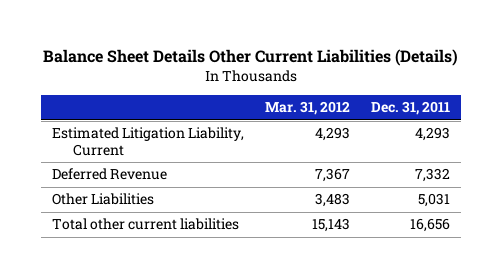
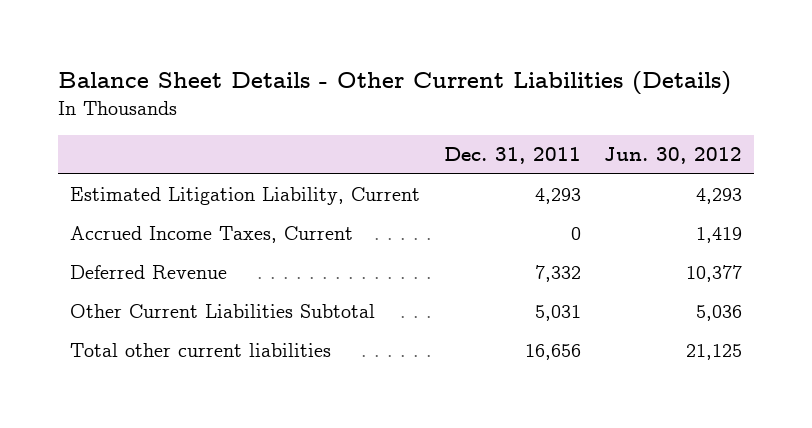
- Balance Sheet Details Other Current Liabilities (Details)
+ Balance Sheet Details - Other Current Liabilities (Details)
- | Mar. 31, 2012 | Dec. 31, 2011
+ | Dec. 31, 2011 | Jun. 30, 2012
+ Accrued Income Taxes, Current | 0 | 1,419
- Other Liabilities | 3,483 | 5,031
+ Other Current Liabilities Subtotal | 5,031 | 5,036

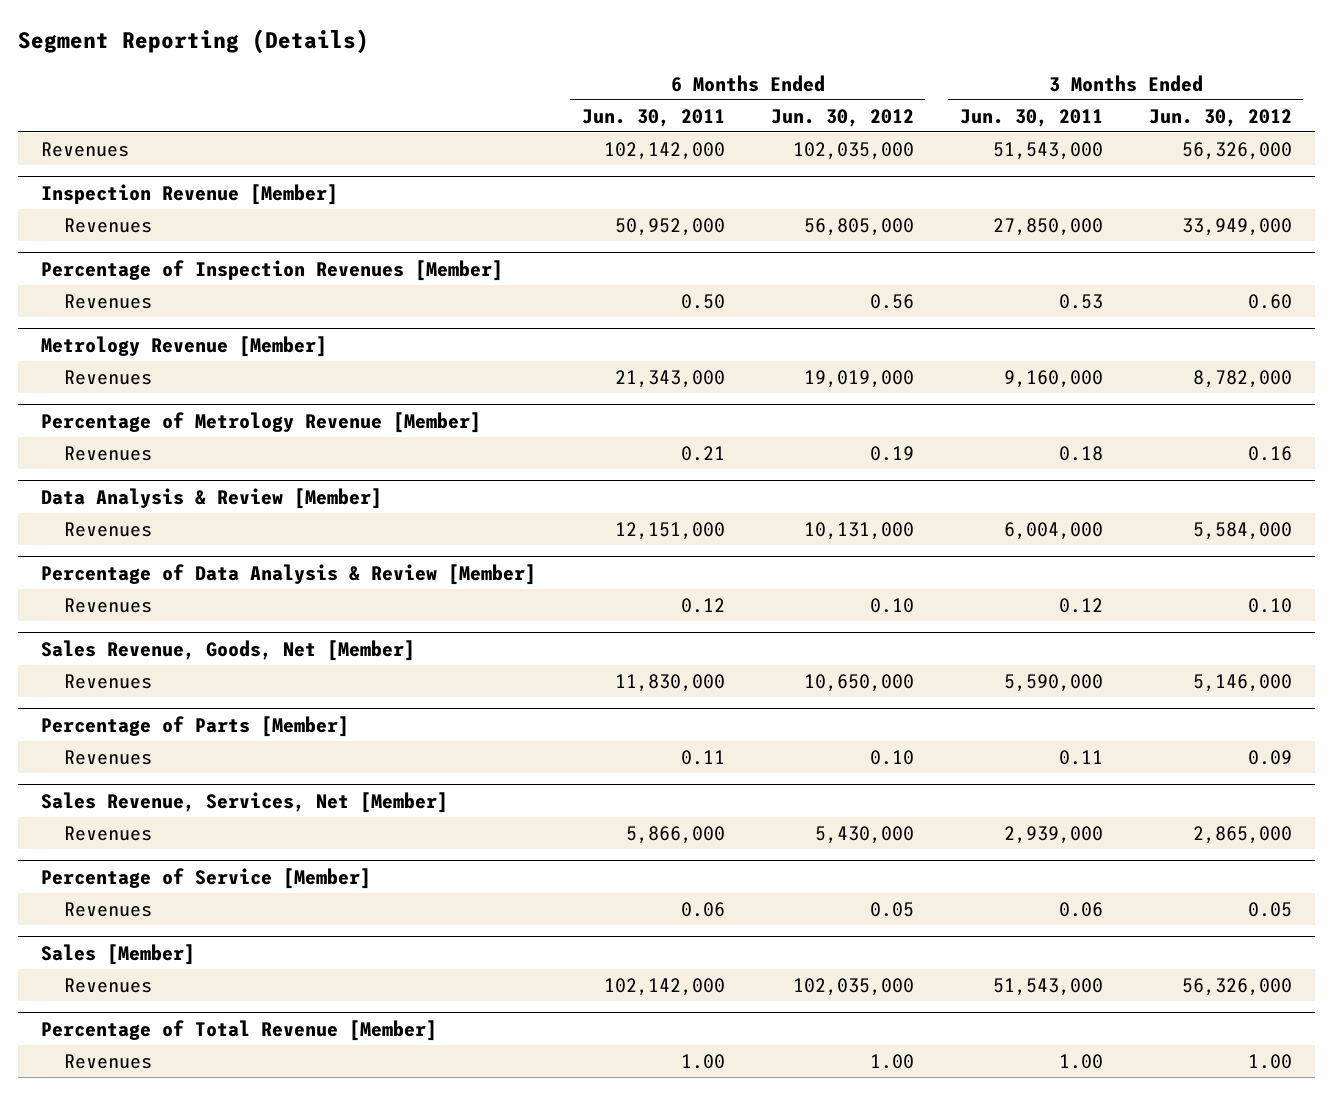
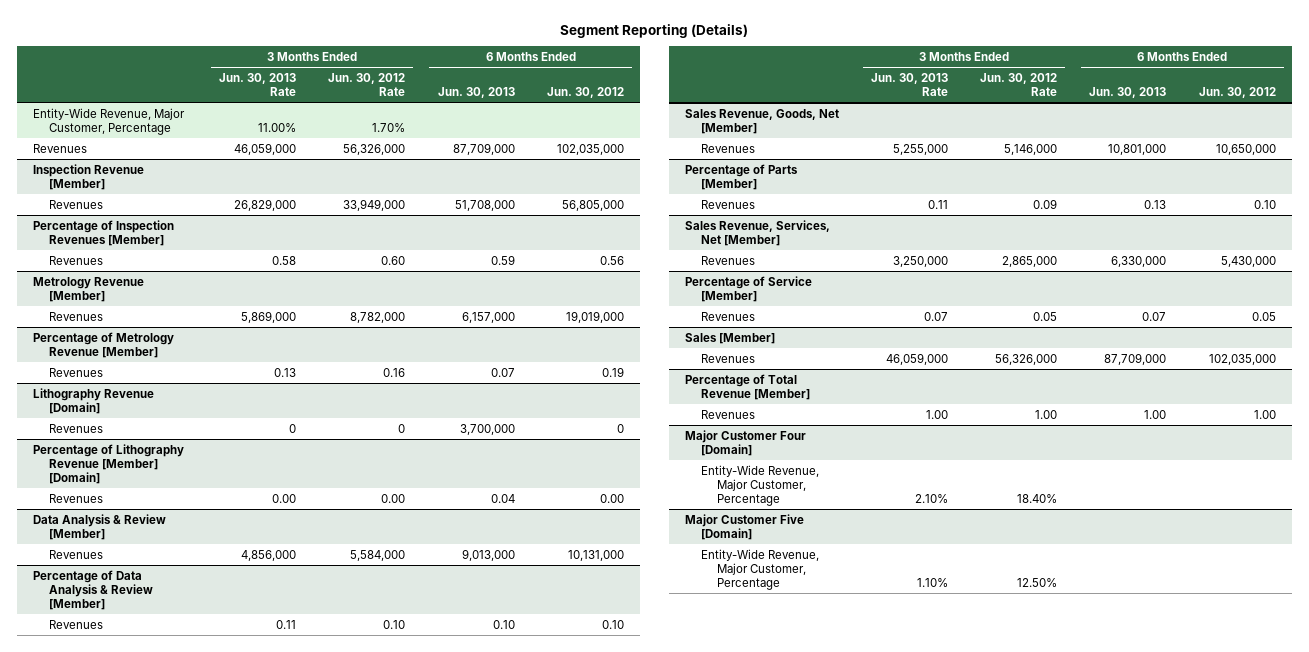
- | 6 Months Ended Jun. 30, 2011 | 6 Months Ended Jun. 30, 2012 | 3 Months Ended Jun. 30, 2011 | 3 Months Ended Jun. 30, 2012
+ | 3 Months Ended Jun. 30, 2013 Rate | 3 Months Ended Jun. 30, 2012 Rate | 6 Months Ended Jun. 30, 2013 | 6 Months Ended Jun. 30, 2012
+ Entity-Wide Revenue, Major Customer, Percentage | 11.00% | 1.70% | |
+ Lithography Revenue [Domain]
+ Revenues | 0 | 0 | 3,700,000 | 0
+ Percentage of Lithography Revenue [Member] [Domain]
+ Revenues | 0.00 | 0.00 | 0.04 | 0.00
+ Major Customer Four [Domain]
+ Entity-Wide Revenue, Major Customer, Percentage | 2.10% | 18.40% | |
+ Major Customer Five [Domain]
+ Entity-Wide Revenue, Major Customer, Percentage | 1.10% | 12.50% | |

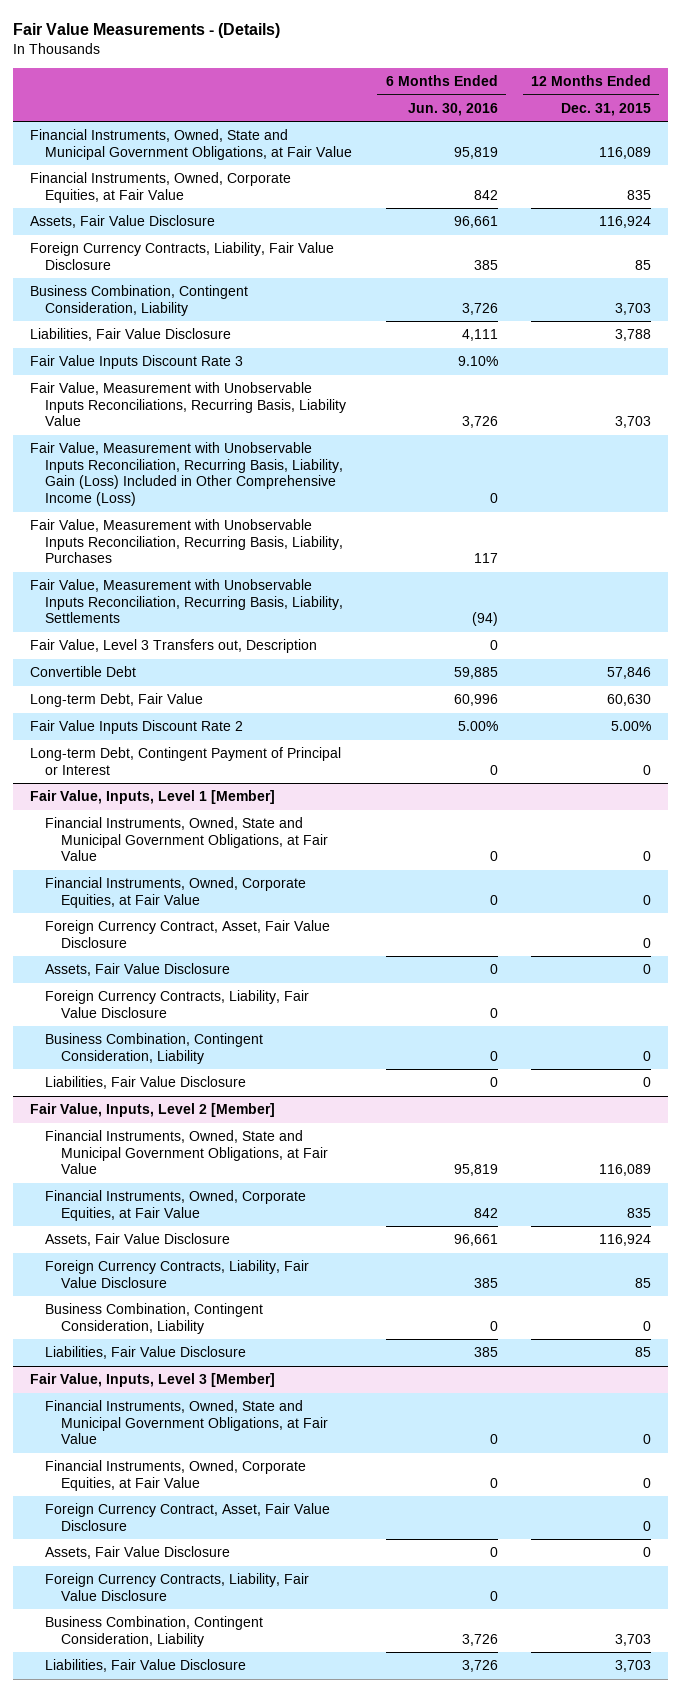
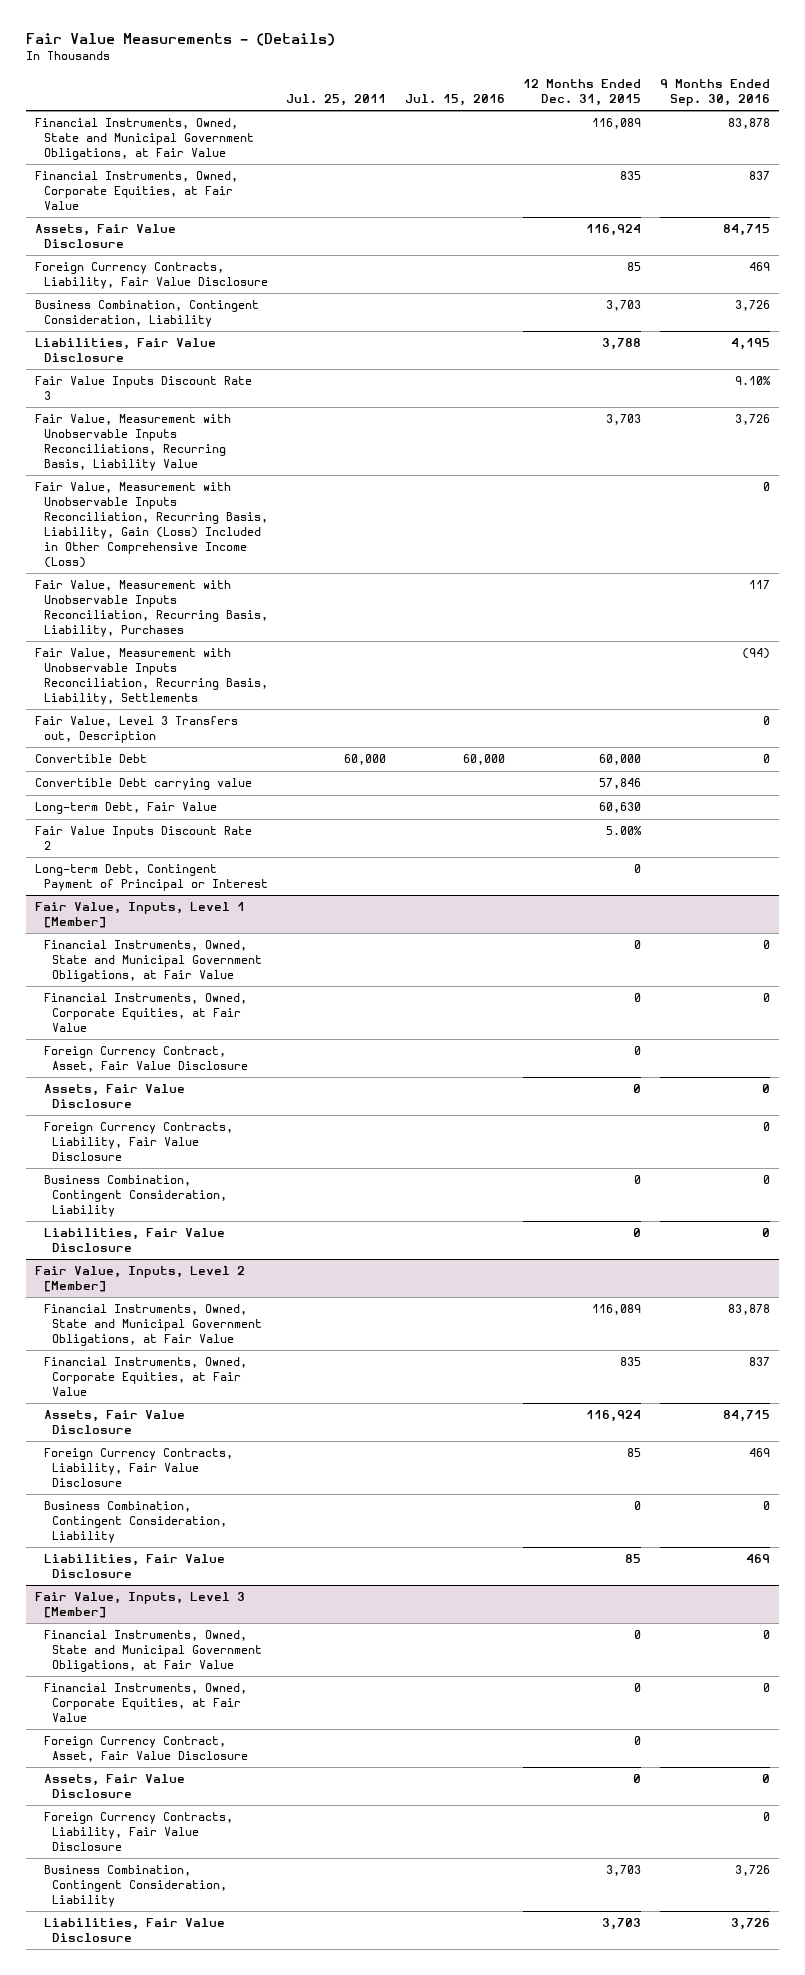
- | 6 Months Ended Jun. 30, 2016 | 12 Months Ended Dec. 31, 2015
+ | Jul. 25, 2011 | Jul. 15, 2016 | 12 Months Ended Dec. 31, 2015 | 9 Months Ended Sep. 30, 2016
- Convertible Debt | 59,885 | 57,846
+ Convertible Debt | 60,000 | 60,000 | 60,000 | 0
+ Convertible Debt carrying value | | | 57,846 |

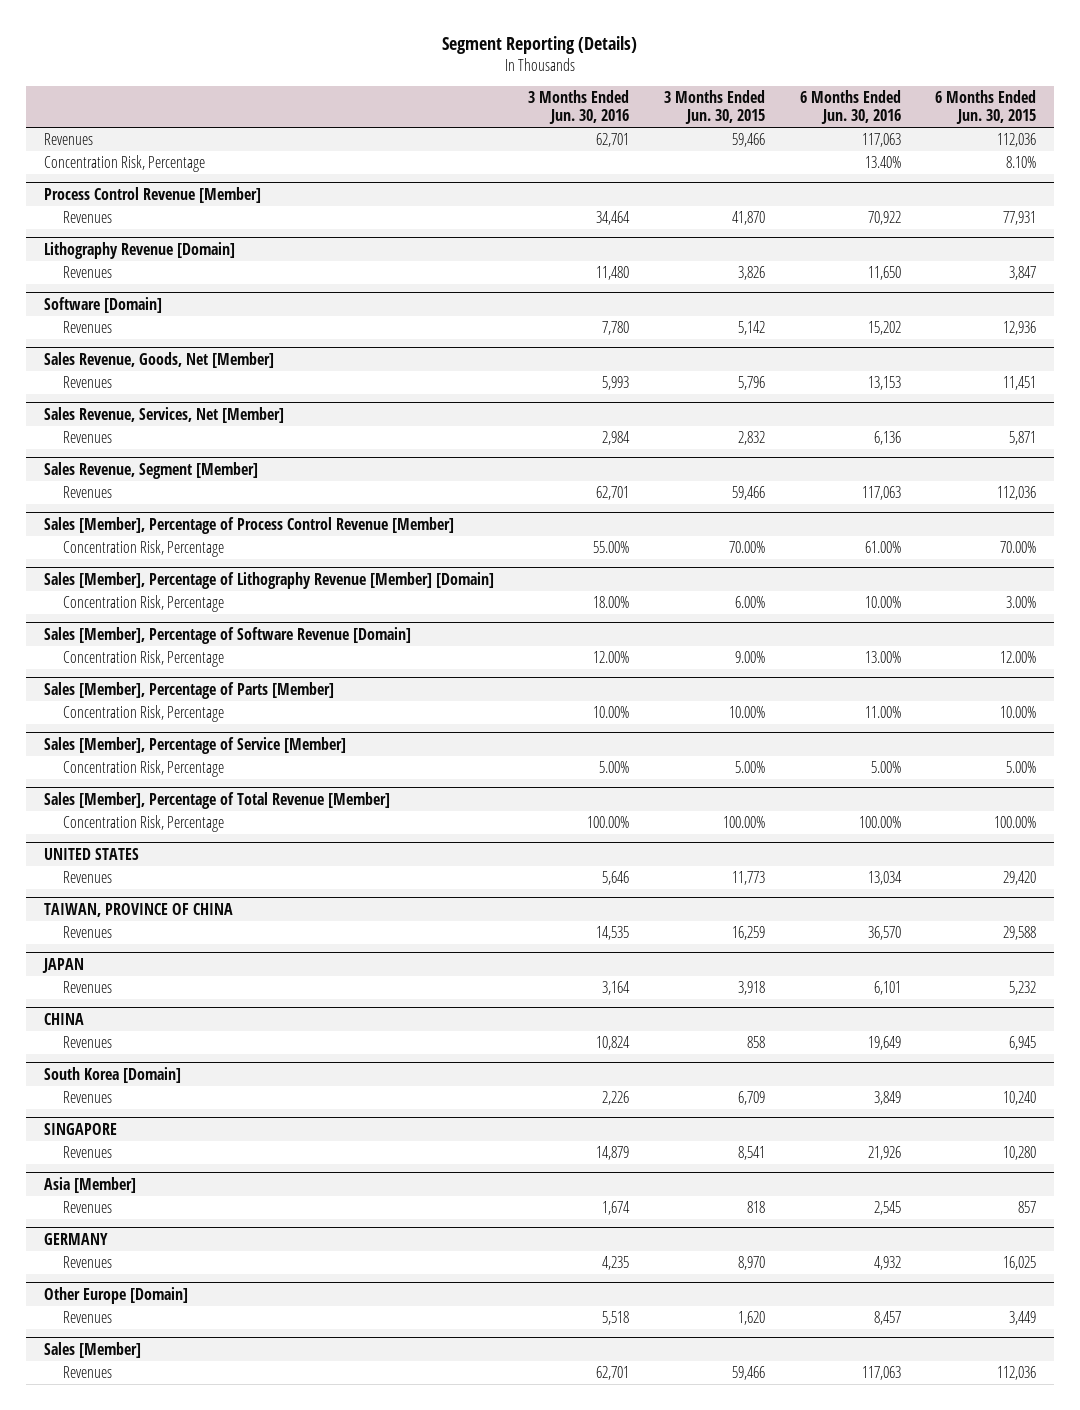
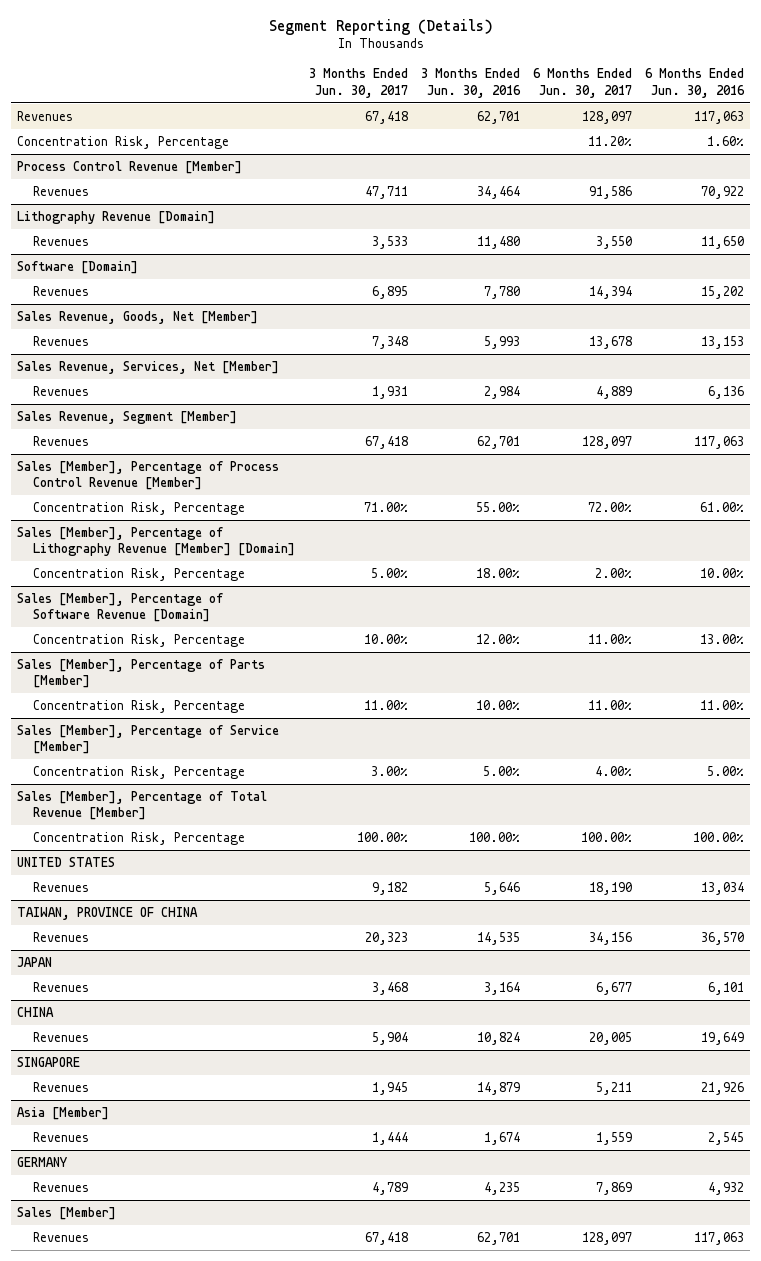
- | 3 Months Ended Jun. 30, 2016 | 3 Months Ended Jun. 30, 2015 | 6 Months Ended Jun. 30, 2016 | 6 Months Ended Jun. 30, 2015
+ | 3 Months Ended Jun. 30, 2017 | 3 Months Ended Jun. 30, 2016 | 6 Months Ended Jun. 30, 2017 | 6 Months Ended Jun. 30, 2016
- Concentration Risk, Percentage | | | 13.40% | 8.10%
+ Concentration Risk, Percentage | | | 11.20% | 1.60%
- South Korea [Domain]
- Revenues | 2,226 | 6,709 | 3,849 | 10,240
- Other Europe [Domain]
- Revenues | 5,518 | 1,620 | 8,457 | 3,449

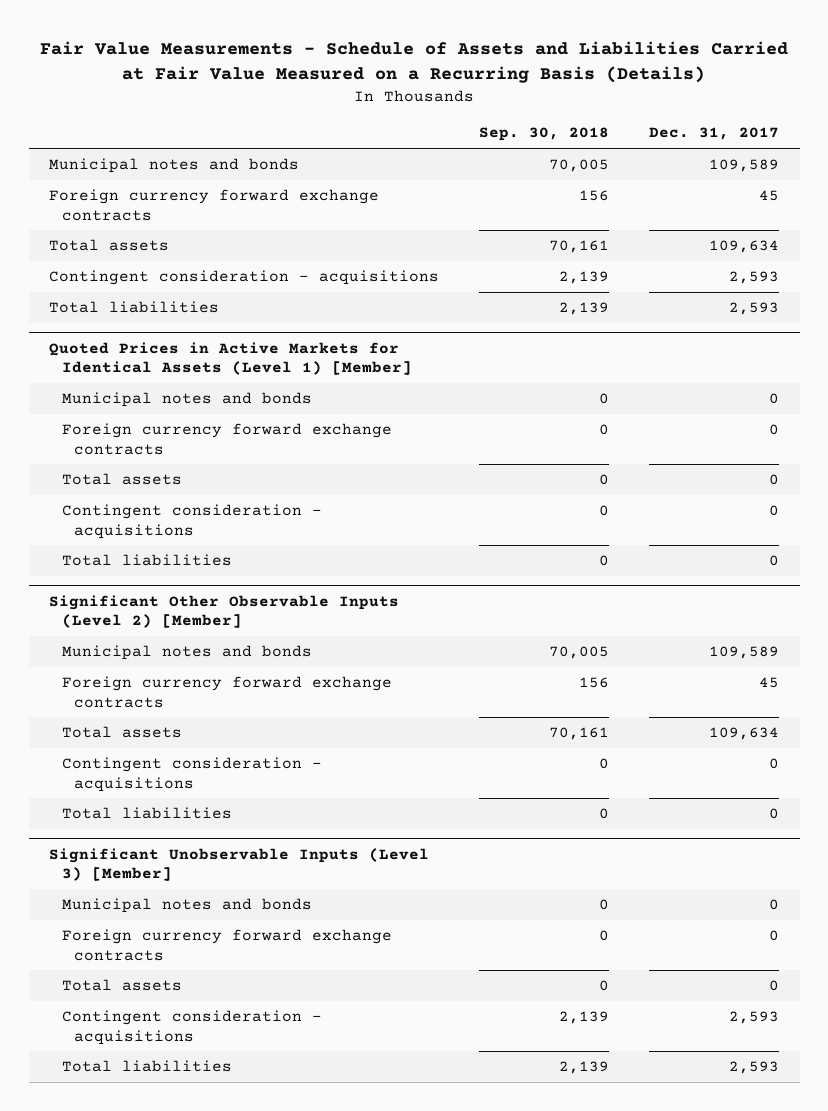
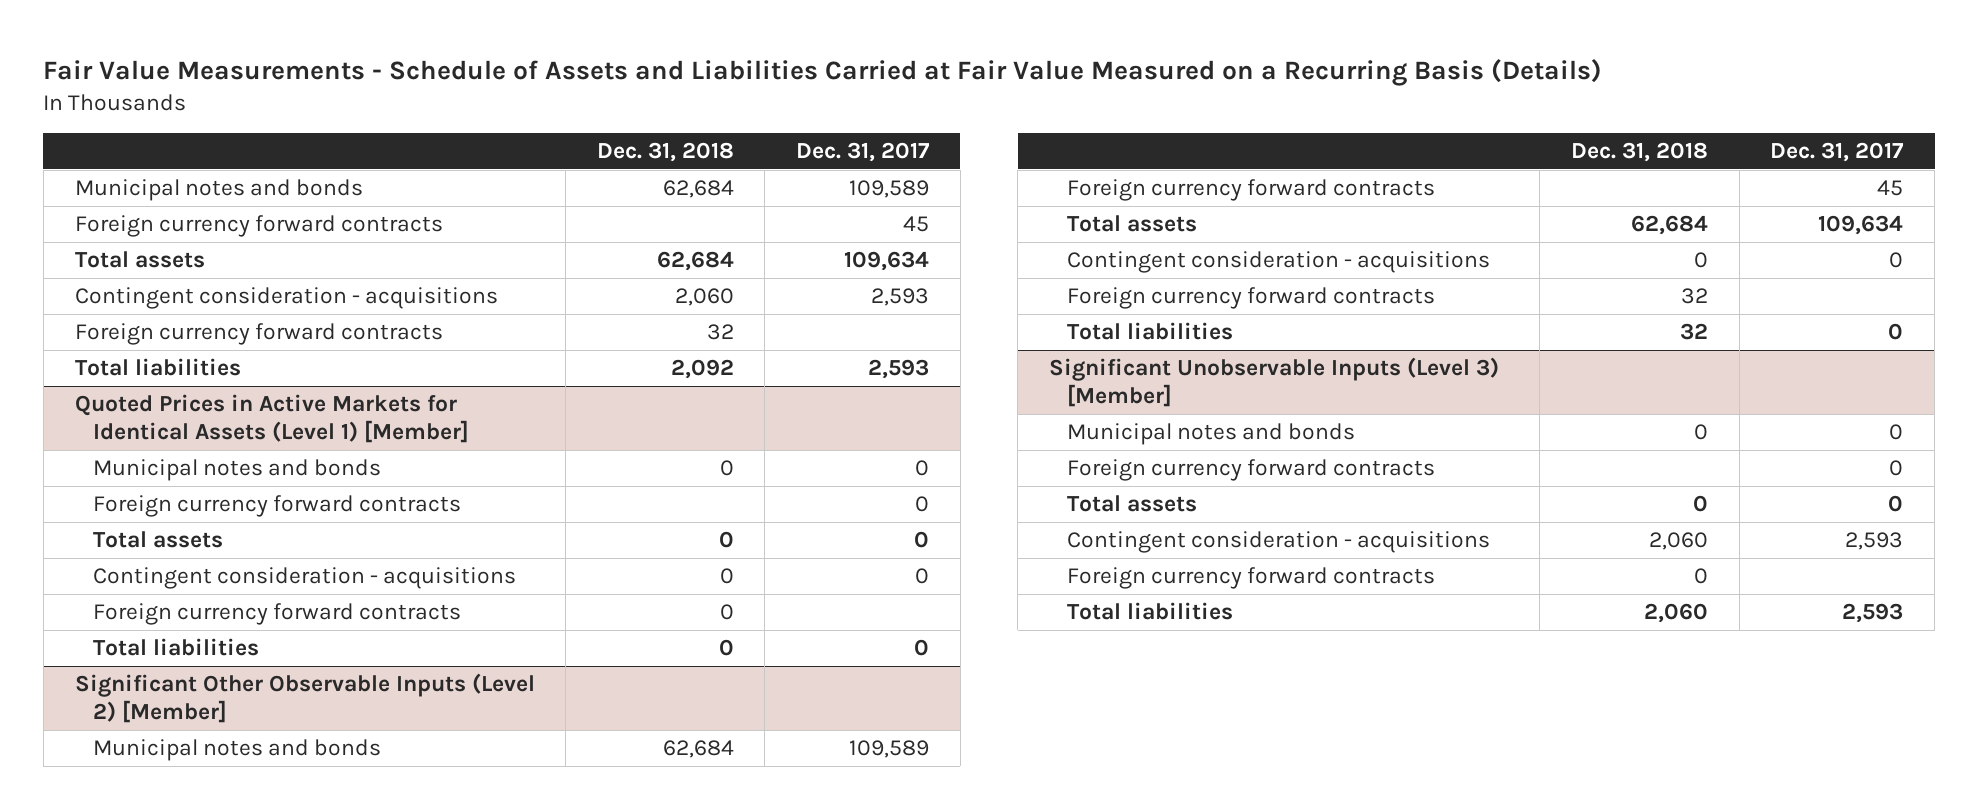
- | Sep. 30, 2018 | Dec. 31, 2017
+ | Dec. 31, 2018 | Dec. 31, 2017
- Foreign currency forward exchange contracts | 156 | 45
+ Foreign currency forward contracts | | 45
+ Foreign currency forward contracts | 32 |
@ Quoted Prices in Active Markets for Identical Assets (Level 1) [Member]
- Foreign currency forward exchange contracts | 0 | 0
+ Foreign currency forward contracts | | 0
+ Foreign currency forward contracts | 0 |
@ Significant Other Observable Inputs (Level 2) [Member]
- Foreign currency forward exchange contracts | 156 | 45
+ Foreign currency forward contracts | | 45
+ Foreign currency forward contracts | 32 |
@ Significant Unobservable Inputs (Level 3) [Member]
- Foreign currency forward exchange contracts | 0 | 0
+ Foreign currency forward contracts | | 0
+ Foreign currency forward contracts | 0 |

